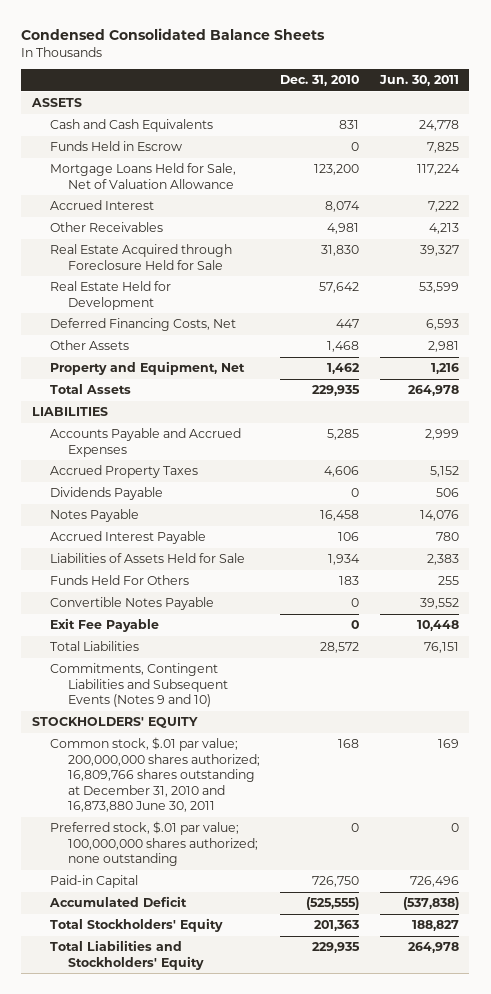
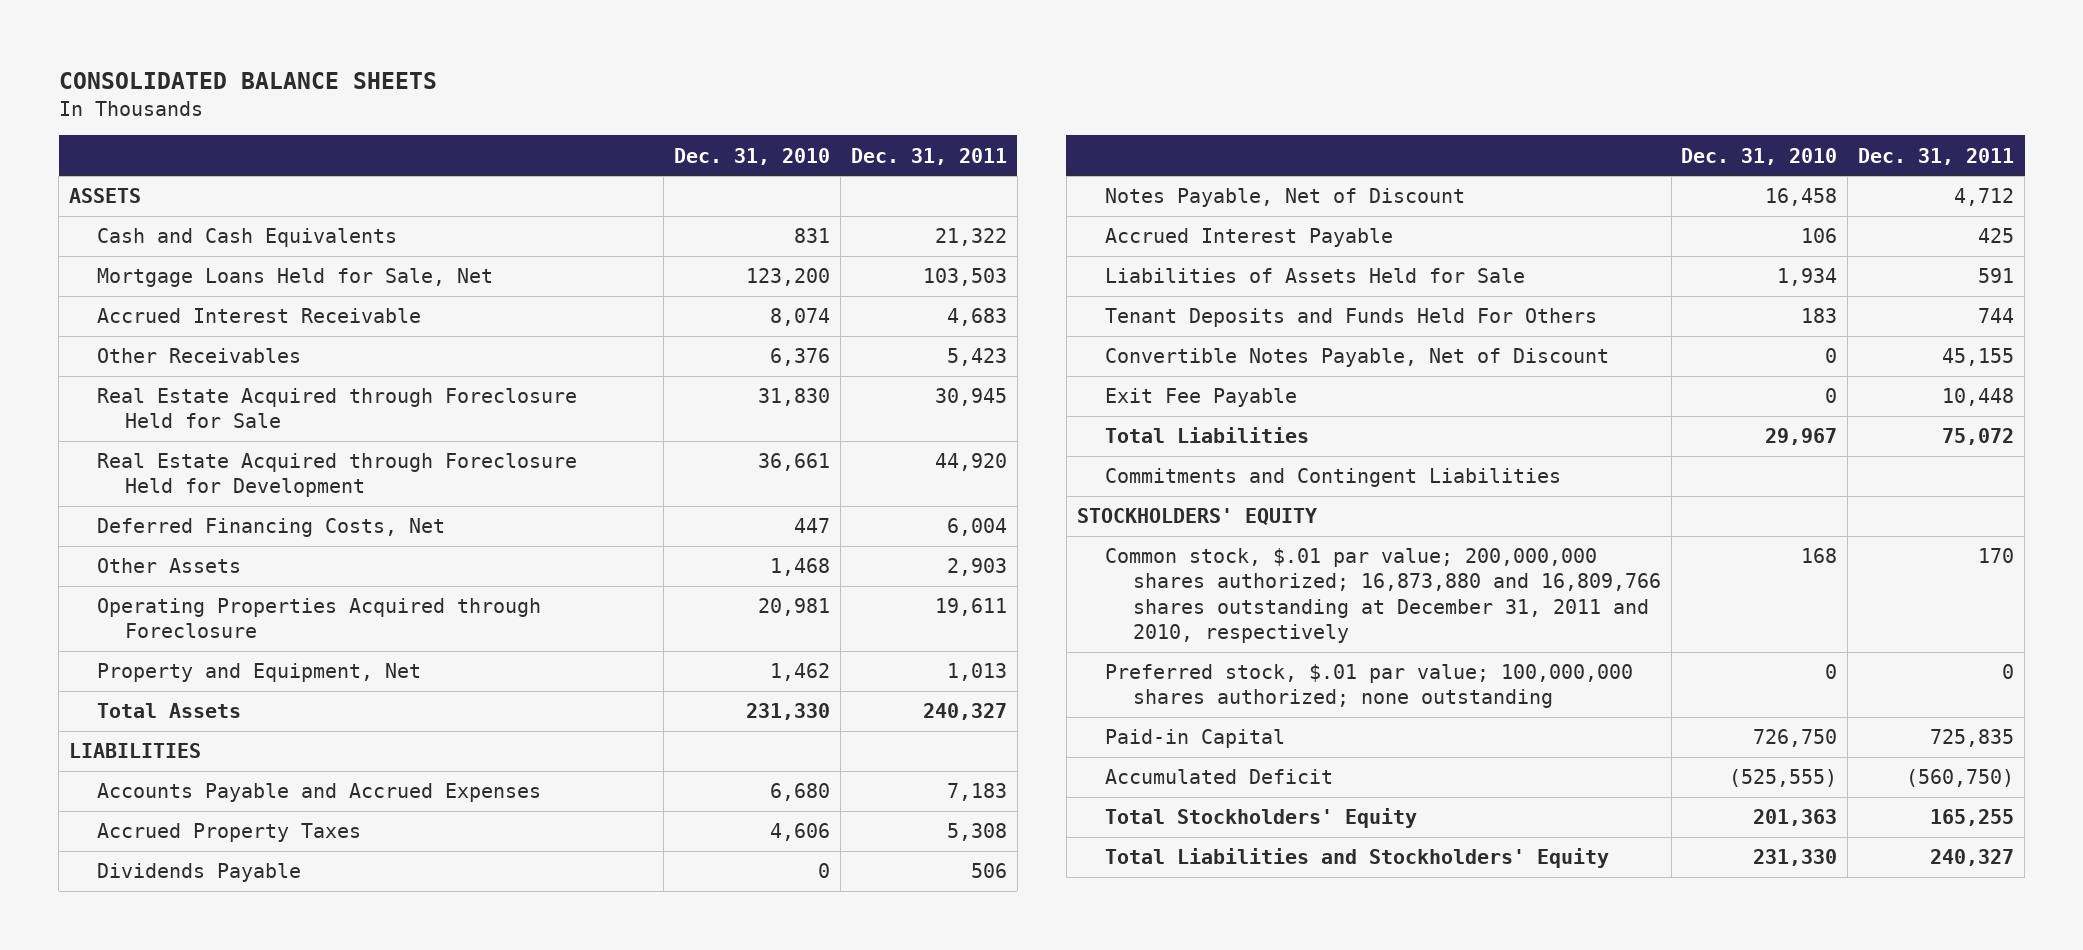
- Condensed Consolidated Balance Sheets
+ CONSOLIDATED BALANCE SHEETS
- | Dec. 31, 2010 | Jun. 30, 2011
+ | Dec. 31, 2010 | Dec. 31, 2011
- Funds Held in Escrow | 0 | 7,825
- Mortgage Loans Held for Sale, Net of Valuation Allowance | 123,200 | 117,224
- Accrued Interest | 8,074 | 7,222
- Other Receivables | 4,981 | 4,213
+ Mortgage Loans Held for Sale, Net | 123,200 | 103,503
+ Accrued Interest Receivable | 8,074 | 4,683
+ Other Receivables | 6,376 | 5,423
- Real Estate Held for Development | 57,642 | 53,599
+ Real Estate Acquired through Foreclosure Held for Development | 36,661 | 44,920
+ Operating Properties Acquired through Foreclosure | 20,981 | 19,611
- Total Assets | 229,935 | 264,978
+ Total Assets | 231,330 | 240,327
- Accounts Payable and Accrued Expenses | 5,285 | 2,999
+ Accounts Payable and Accrued Expenses | 6,680 | 7,183
- Notes Payable | 16,458 | 14,076
+ Notes Payable, Net of Discount | 16,458 | 4,712
- Funds Held For Others | 183 | 255
- Convertible Notes Payable | 0 | 39,552
+ Tenant Deposits and Funds Held For Others | 183 | 744
+ Convertible Notes Payable, Net of Discount | 0 | 45,155
- Total Liabilities | 28,572 | 76,151
- Commitments, Contingent Liabilities and Subsequent Events (Notes 9 and 10)
+ Total Liabilities | 29,967 | 75,072
+ Commitments and Contingent Liabilities
- Common stock, $.01 par value; 200,000,000 shares authorized; 16,809,766 shares outstanding at December 31, 2010 and 16,873,880 June 30, 2011 | 168 | 169
+ Common stock, $.01 par value; 200,000,000 shares authorized; 16,873,880 and 16,809,766 shares outstanding at December 31, 2011 and 2010, respectively | 168 | 170
- Total Liabilities and Stockholders' Equity | 229,935 | 264,978
+ Total Liabilities and Stockholders' Equity | 231,330 | 240,327

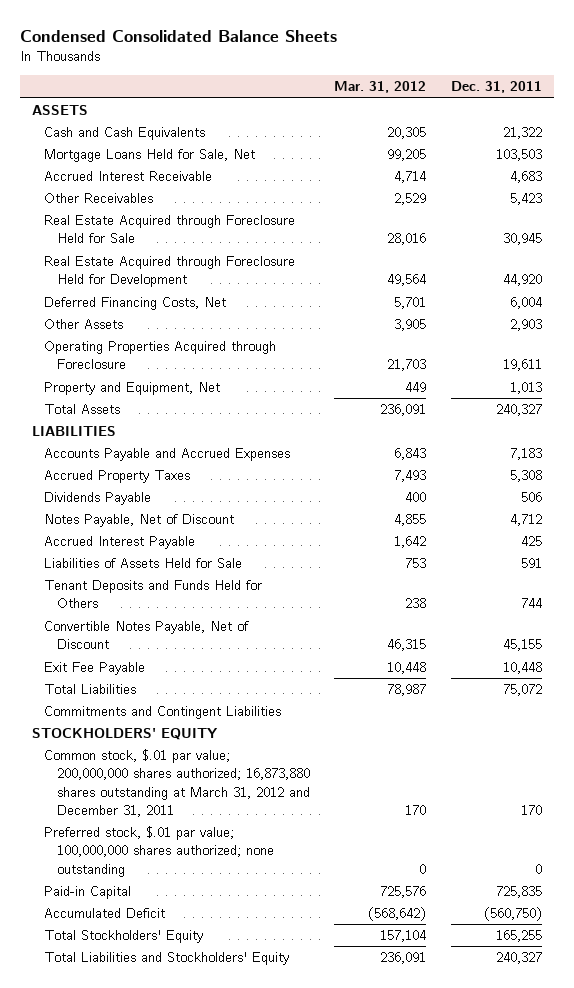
- CONSOLIDATED BALANCE SHEETS
+ Condensed Consolidated Balance Sheets
- | Dec. 31, 2010 | Dec. 31, 2011
+ | Mar. 31, 2012 | Dec. 31, 2011
- Tenant Deposits and Funds Held For Others | 183 | 744
+ Tenant Deposits and Funds Held for Others | 238 | 744
- Common stock, $.01 par value; 200,000,000 shares authorized; 16,873,880 and 16,809,766 shares outstanding at December 31, 2011 and 2010, respectively | 168 | 170
+ Common stock, $.01 par value; 200,000,000 shares authorized; 16,873,880 shares outstanding at March 31, 2012 and December 31, 2011 | 170 | 170

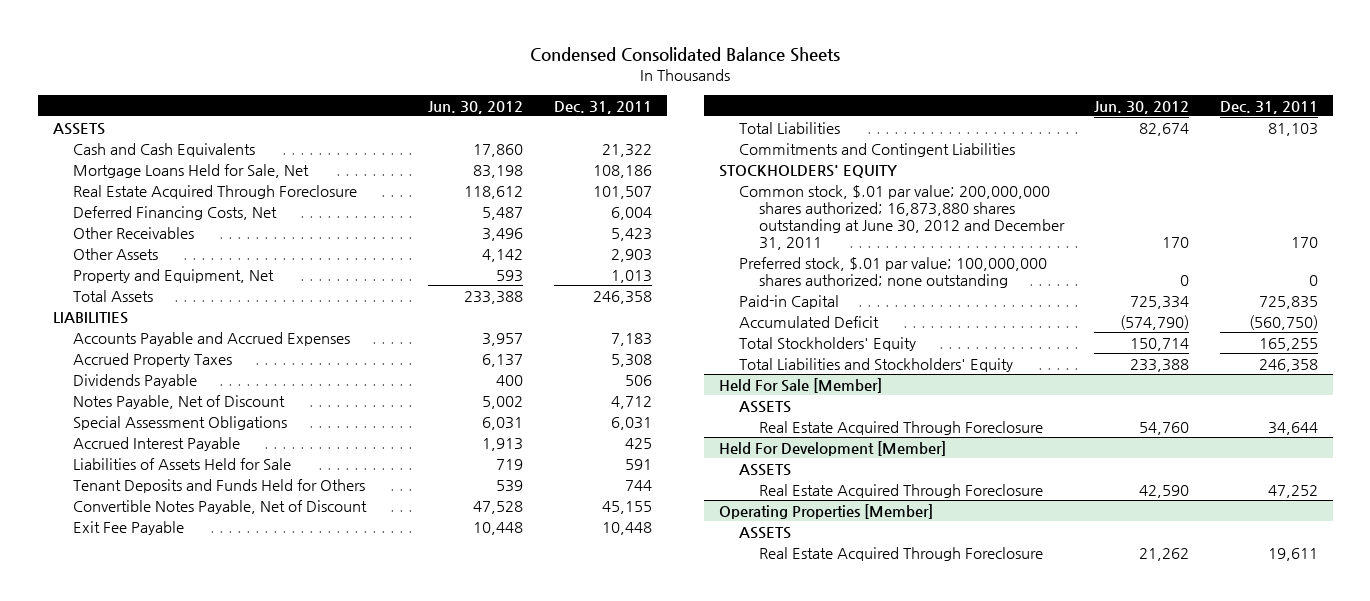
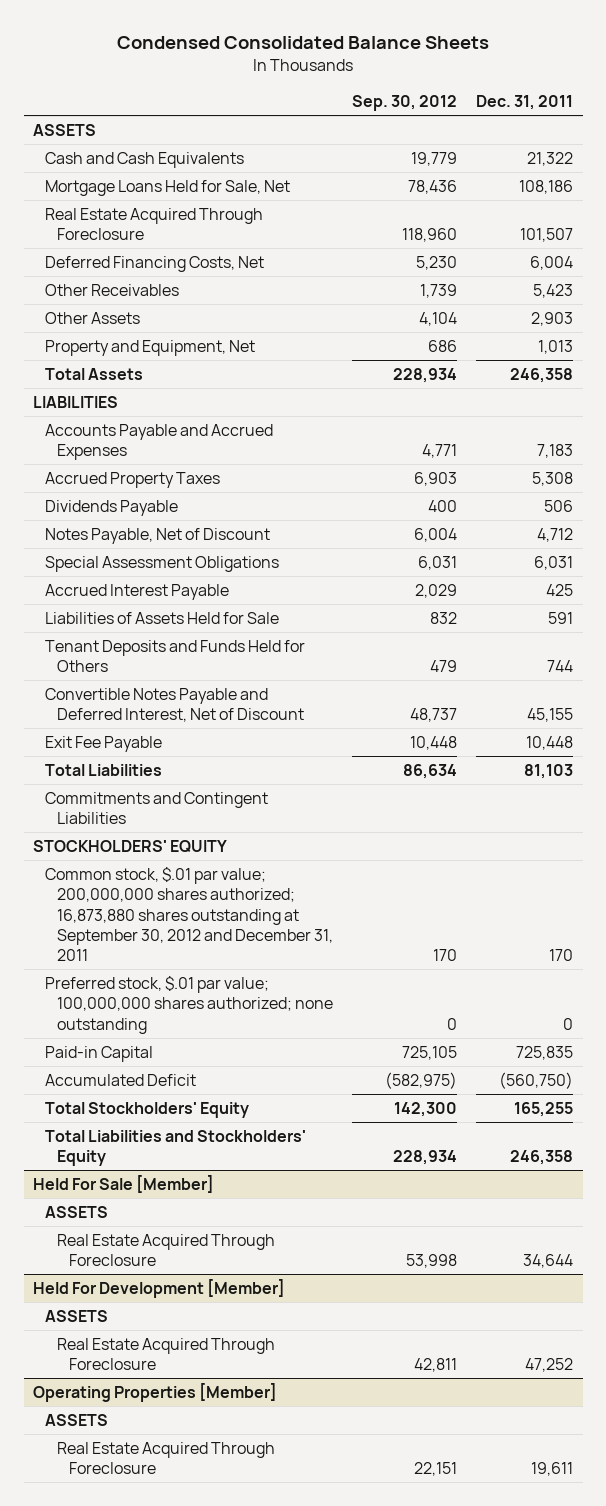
- | Jun. 30, 2012 | Dec. 31, 2011
+ | Sep. 30, 2012 | Dec. 31, 2011
- Convertible Notes Payable, Net of Discount | 47,528 | 45,155
+ Convertible Notes Payable and Deferred Interest, Net of Discount | 48,737 | 45,155
- Common stock, $.01 par value; 200,000,000 shares authorized; 16,873,880 shares outstanding at June 30, 2012 and December 31, 2011 | 170 | 170
+ Common stock, $.01 par value; 200,000,000 shares authorized; 16,873,880 shares outstanding at September 30, 2012 and December 31, 2011 | 170 | 170

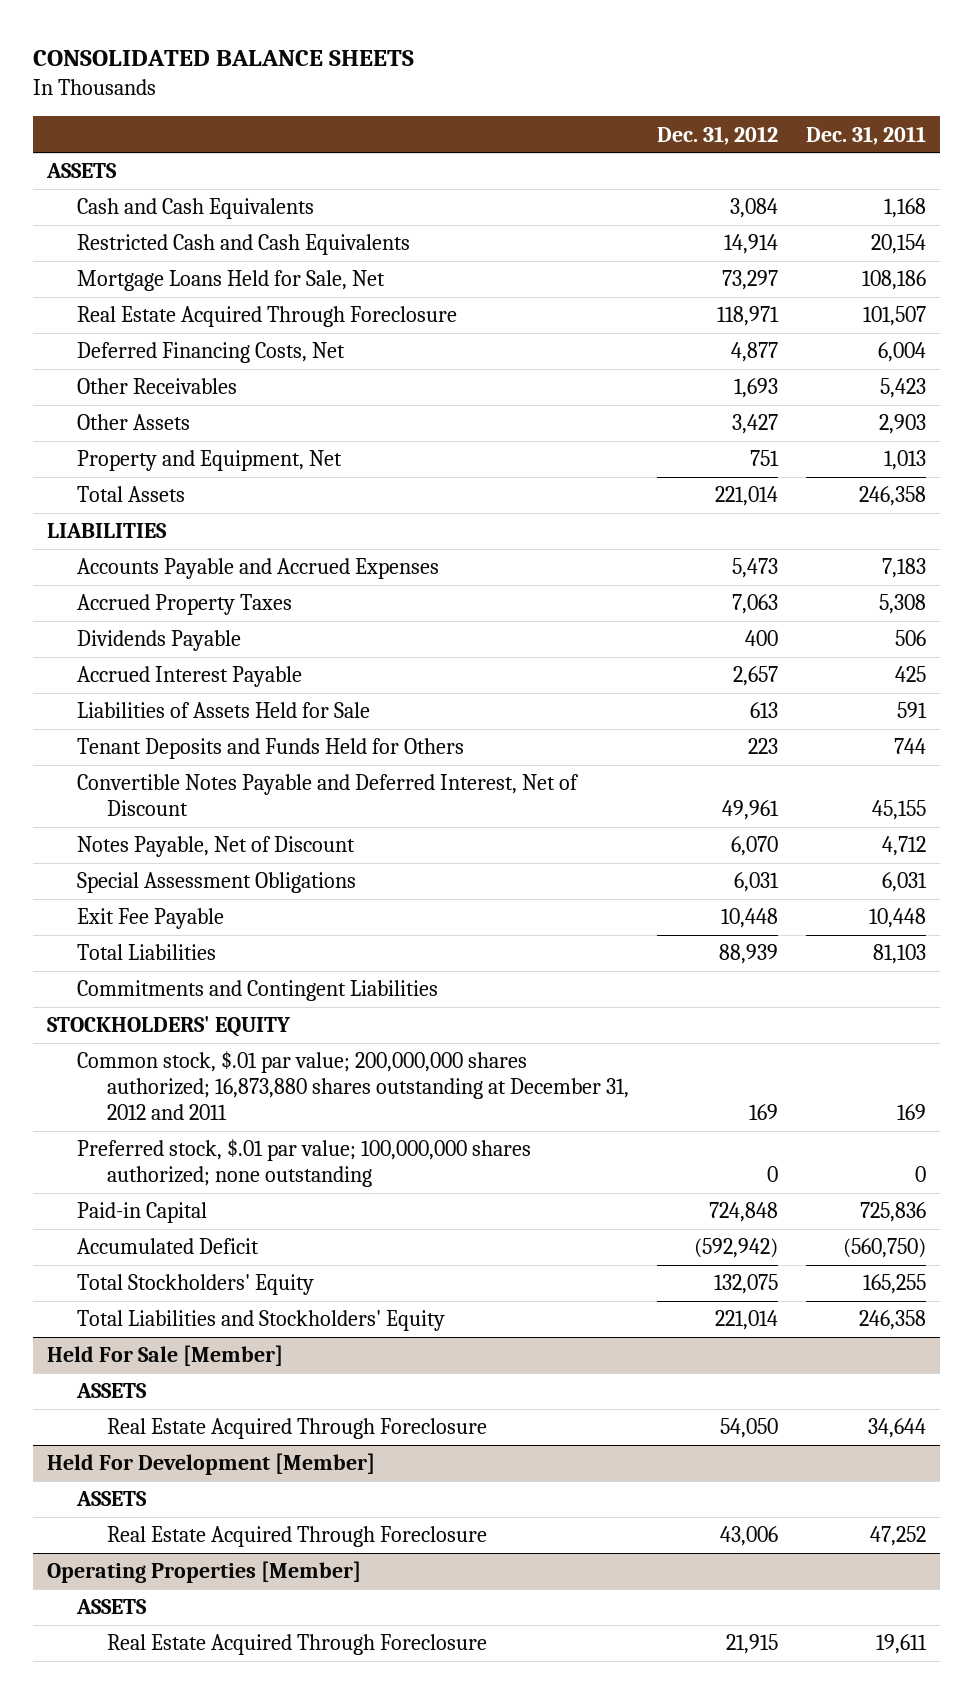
- Condensed Consolidated Balance Sheets
+ CONSOLIDATED BALANCE SHEETS
- | Sep. 30, 2012 | Dec. 31, 2011
+ | Dec. 31, 2012 | Dec. 31, 2011
- Cash and Cash Equivalents | 19,779 | 21,322
+ Cash and Cash Equivalents | 3,084 | 1,168
+ Restricted Cash and Cash Equivalents | 14,914 | 20,154
moved down: Notes Payable, Net of Discount | 6,070 | 4,712
moved down: Special Assessment Obligations | 6,031 | 6,031
- Common stock, $.01 par value; 200,000,000 shares authorized; 16,873,880 shares outstanding at September 30, 2012 and December 31, 2011 | 170 | 170
+ Common stock, $.01 par value; 200,000,000 shares authorized; 16,873,880 shares outstanding at December 31, 2012 and 2011 | 169 | 169
- Paid-in Capital | 725,105 | 725,835
+ Paid-in Capital | 724,848 | 725,836

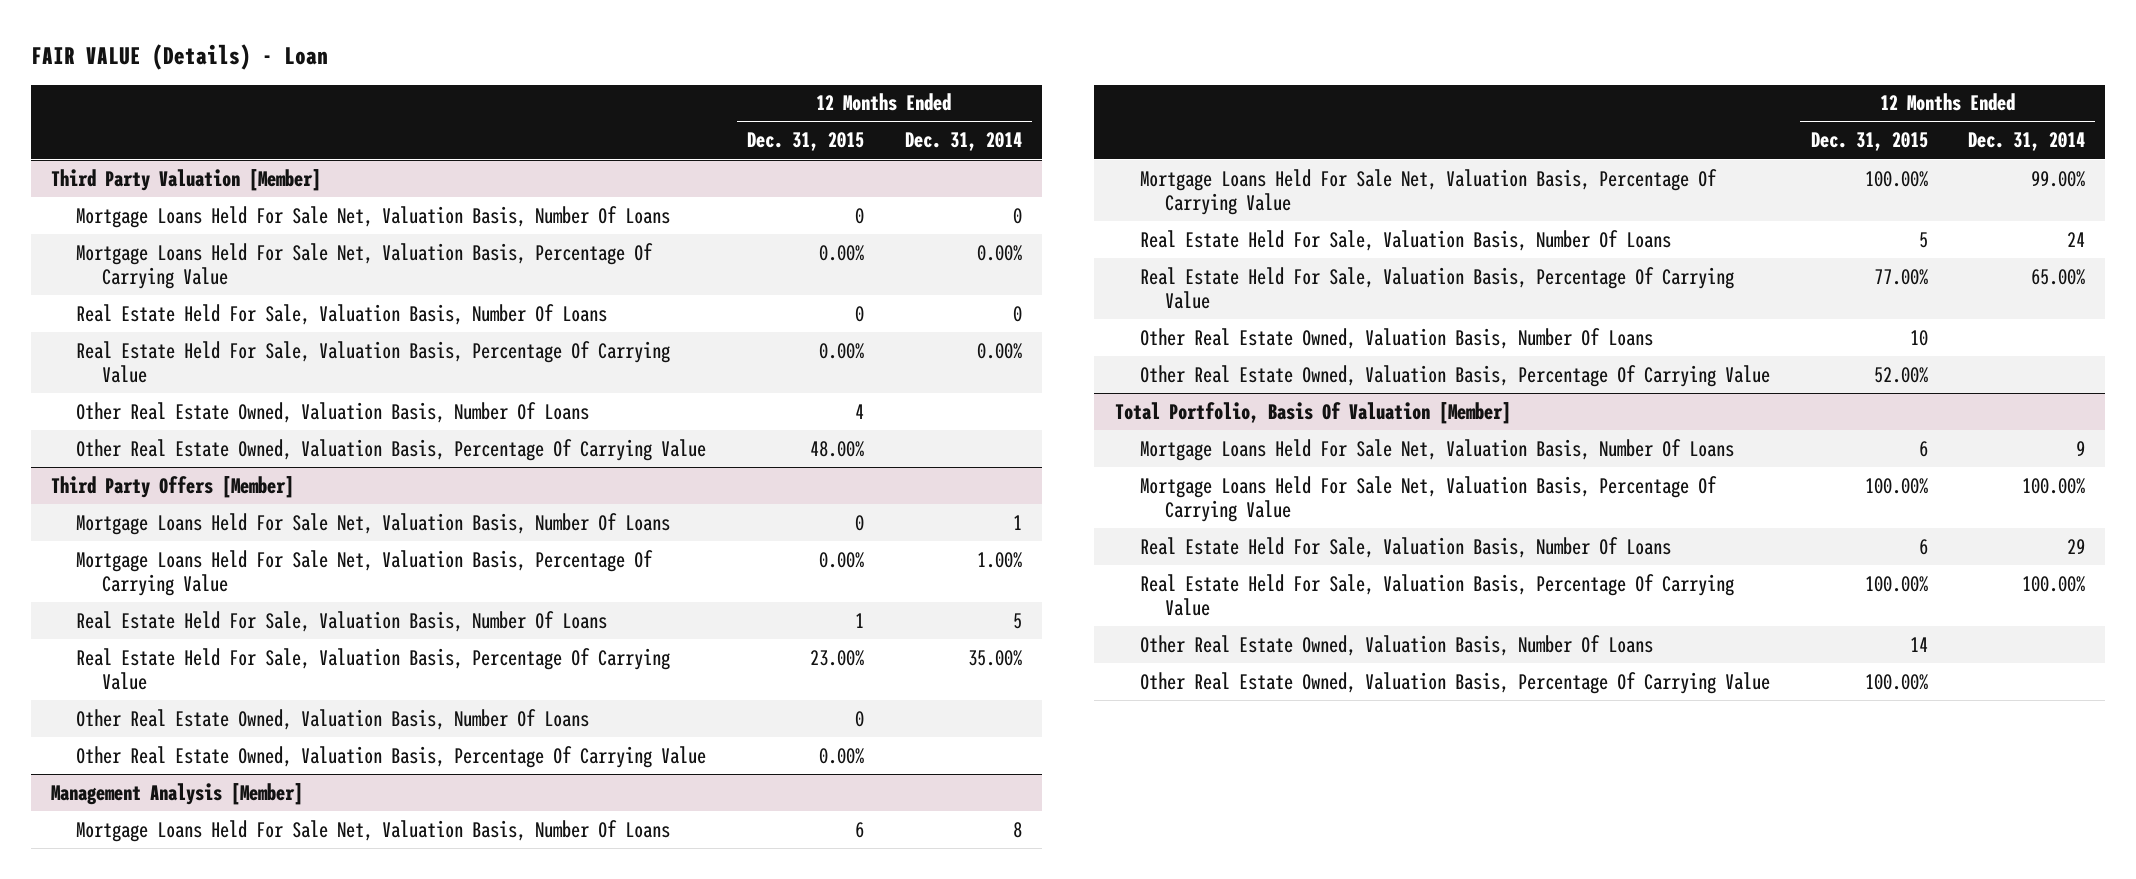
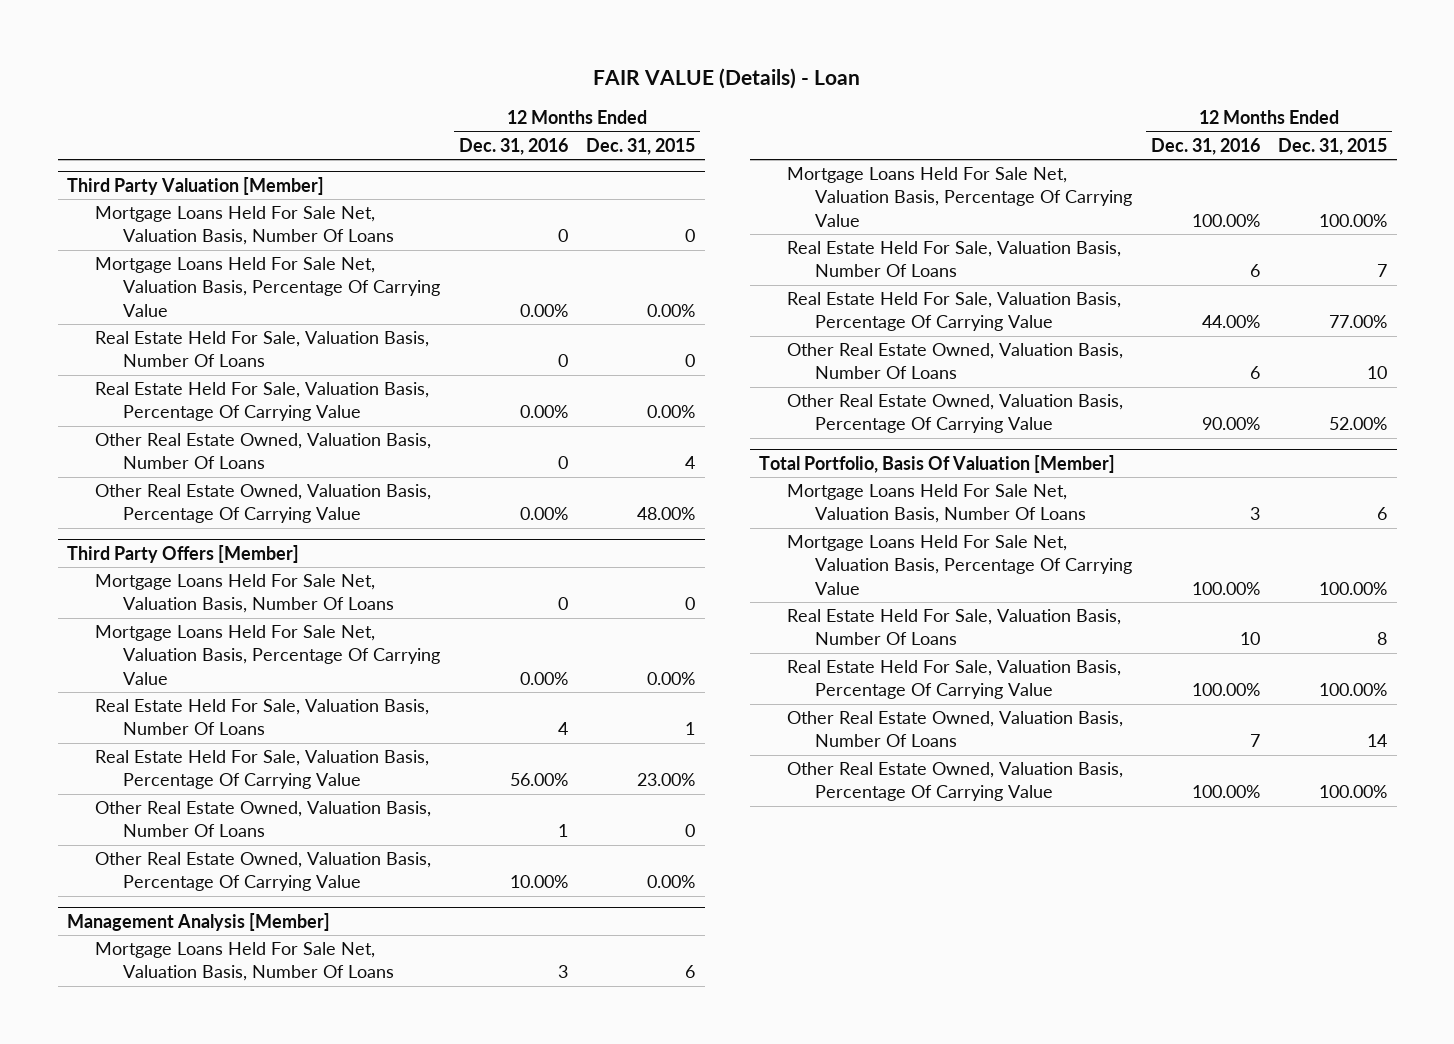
- | 12 Months Ended Dec. 31, 2015 | 12 Months Ended Dec. 31, 2014
+ | 12 Months Ended Dec. 31, 2016 | 12 Months Ended Dec. 31, 2015
@ Management Analysis [Member]
- Real Estate Held For Sale, Valuation Basis, Number Of Loans | 5 | 24
+ Real Estate Held For Sale, Valuation Basis, Number Of Loans | 6 | 7
@ Total Portfolio, Basis Of Valuation [Member]
- Real Estate Held For Sale, Valuation Basis, Number Of Loans | 6 | 29
+ Real Estate Held For Sale, Valuation Basis, Number Of Loans | 10 | 8

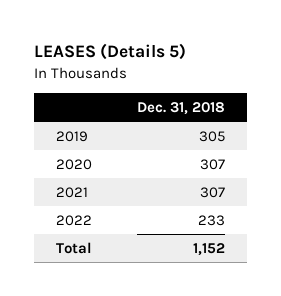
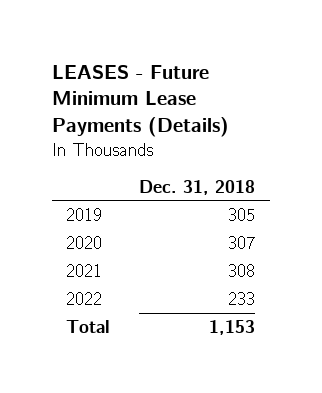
- LEASES (Details 5)
+ LEASES - Future Minimum Lease Payments (Details)
- 2021 | 307
+ 2021 | 308
- Total | 1,152
+ Total | 1,153

